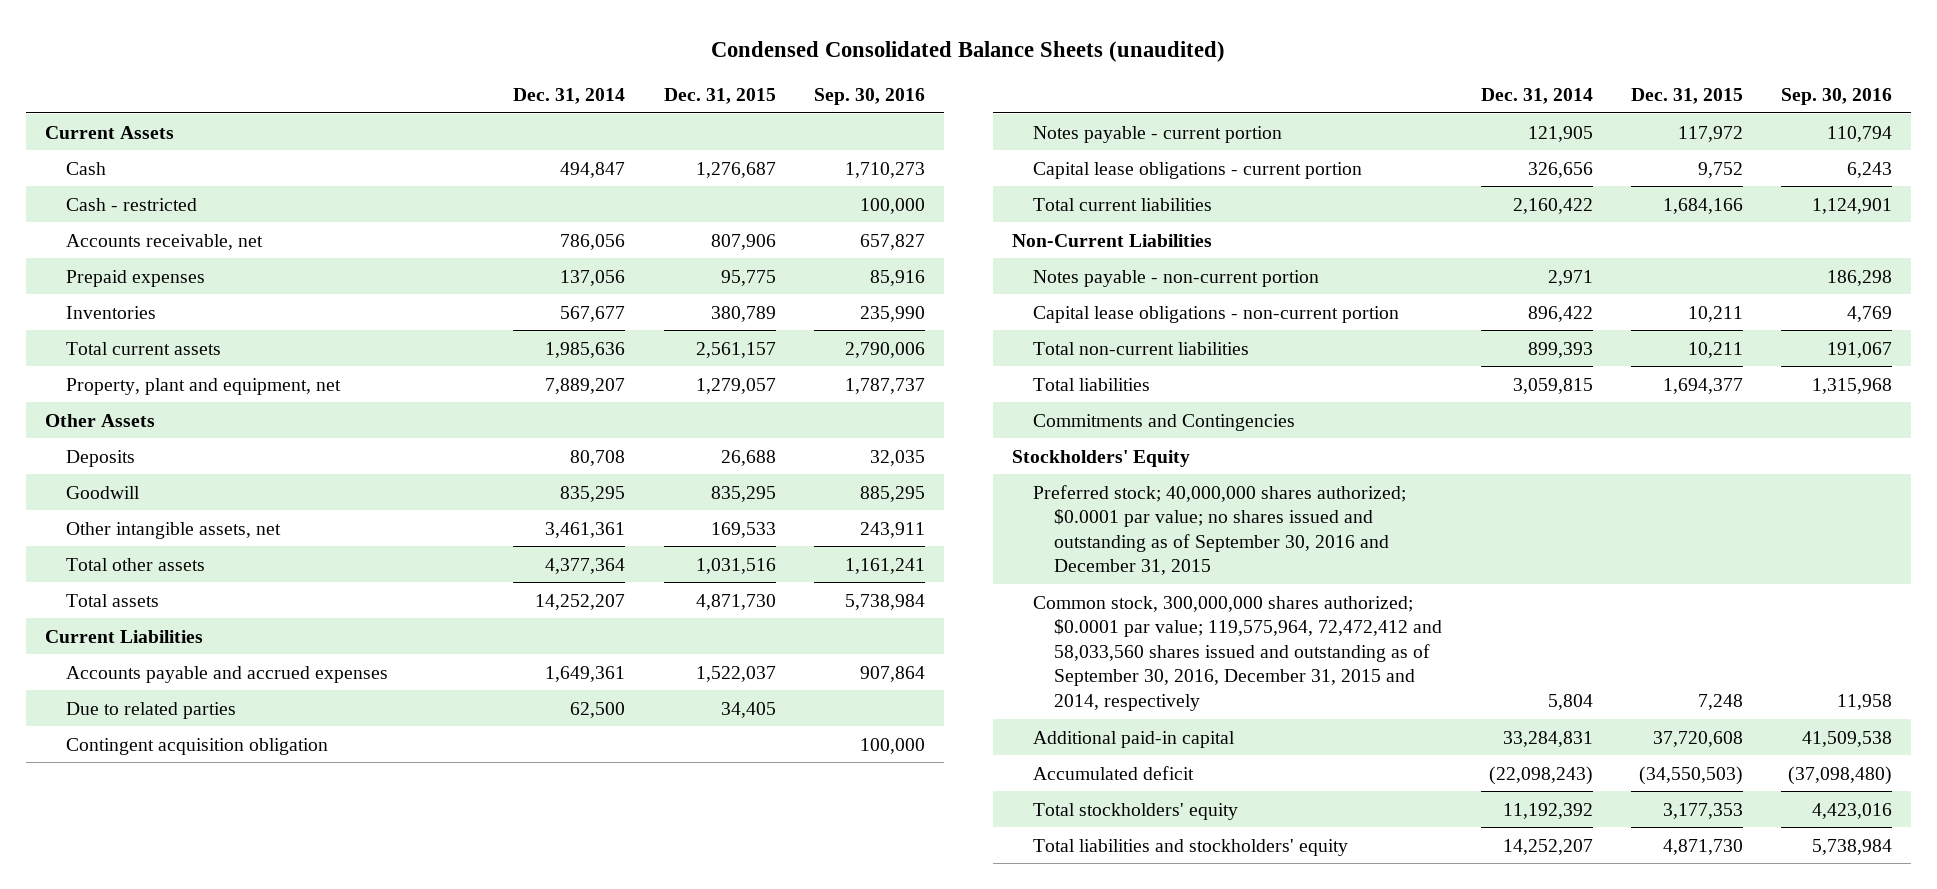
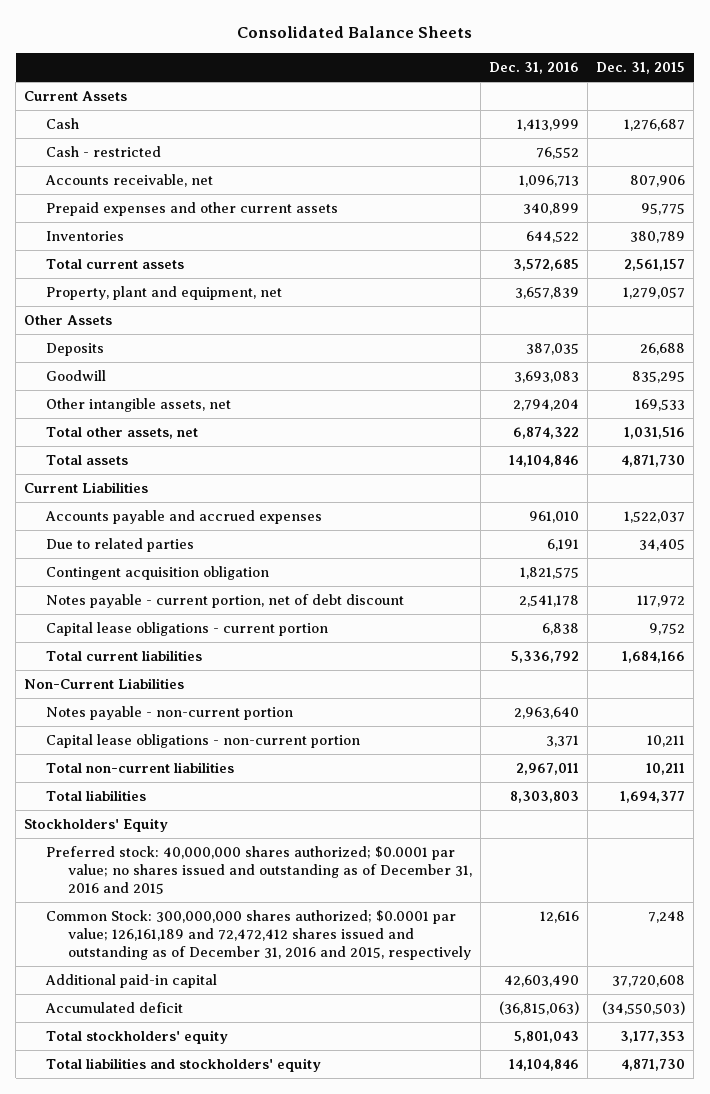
- Condensed Consolidated Balance Sheets (unaudited)
+ Consolidated Balance Sheets
- | Dec. 31, 2014 | Dec. 31, 2015 | Sep. 30, 2016
+ | Dec. 31, 2016 | Dec. 31, 2015
- Prepaid expenses | 137,056 | 95,775 | 85,916
+ Prepaid expenses and other current assets | 340,899 | 95,775
- Total other assets | 4,377,364 | 1,031,516 | 1,161,241
+ Total other assets, net | 6,874,322 | 1,031,516
- Notes payable - current portion | 121,905 | 117,972 | 110,794
+ Notes payable - current portion, net of debt discount | 2,541,178 | 117,972
- Commitments and Contingencies
- Preferred stock; 40,000,000 shares authorized; $0.0001 par value; no shares issued and outstanding as of September 30, 2016 and December 31, 2015
- Common stock, 300,000,000 shares authorized; $0.0001 par value; 119,575,964, 72,472,412 and 58,033,560 shares issued and outstanding as of September 30, 2016, December 31, 2015 and 2014, respectively | 5,804 | 7,248 | 11,958
+ Preferred stock: 40,000,000 shares authorized; $0.0001 par value; no shares issued and outstanding as of December 31, 2016 and 2015
+ Common Stock: 300,000,000 shares authorized; $0.0001 par value; 126,161,189 and 72,472,412 shares issued and outstanding as of December 31, 2016 and 2015, respectively | 12,616 | 7,248

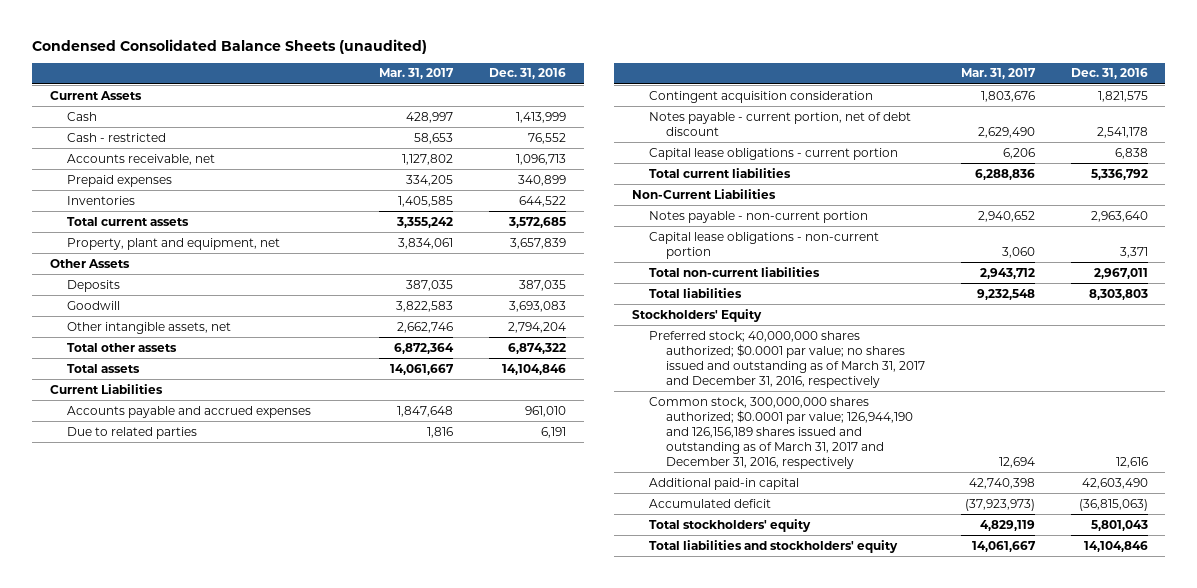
- Consolidated Balance Sheets
+ Condensed Consolidated Balance Sheets (unaudited)
- | Dec. 31, 2016 | Dec. 31, 2015
+ | Mar. 31, 2017 | Dec. 31, 2016
- Prepaid expenses and other current assets | 340,899 | 95,775
+ Prepaid expenses | 334,205 | 340,899
- Total other assets, net | 6,874,322 | 1,031,516
+ Total other assets | 6,872,364 | 6,874,322
- Contingent acquisition obligation | 1,821,575 |
+ Contingent acquisition consideration | 1,803,676 | 1,821,575
- Preferred stock: 40,000,000 shares authorized; $0.0001 par value; no shares issued and outstanding as of December 31, 2016 and 2015
- Common Stock: 300,000,000 shares authorized; $0.0001 par value; 126,161,189 and 72,472,412 shares issued and outstanding as of December 31, 2016 and 2015, respectively | 12,616 | 7,248
+ Preferred stock; 40,000,000 shares authorized; $0.0001 par value; no shares issued and outstanding as of March 31, 2017 and December 31, 2016, respectively
+ Common stock, 300,000,000 shares authorized; $0.0001 par value; 126,944,190 and 126,156,189 shares issued and outstanding as of March 31, 2017 and December 31, 2016, respectively | 12,694 | 12,616

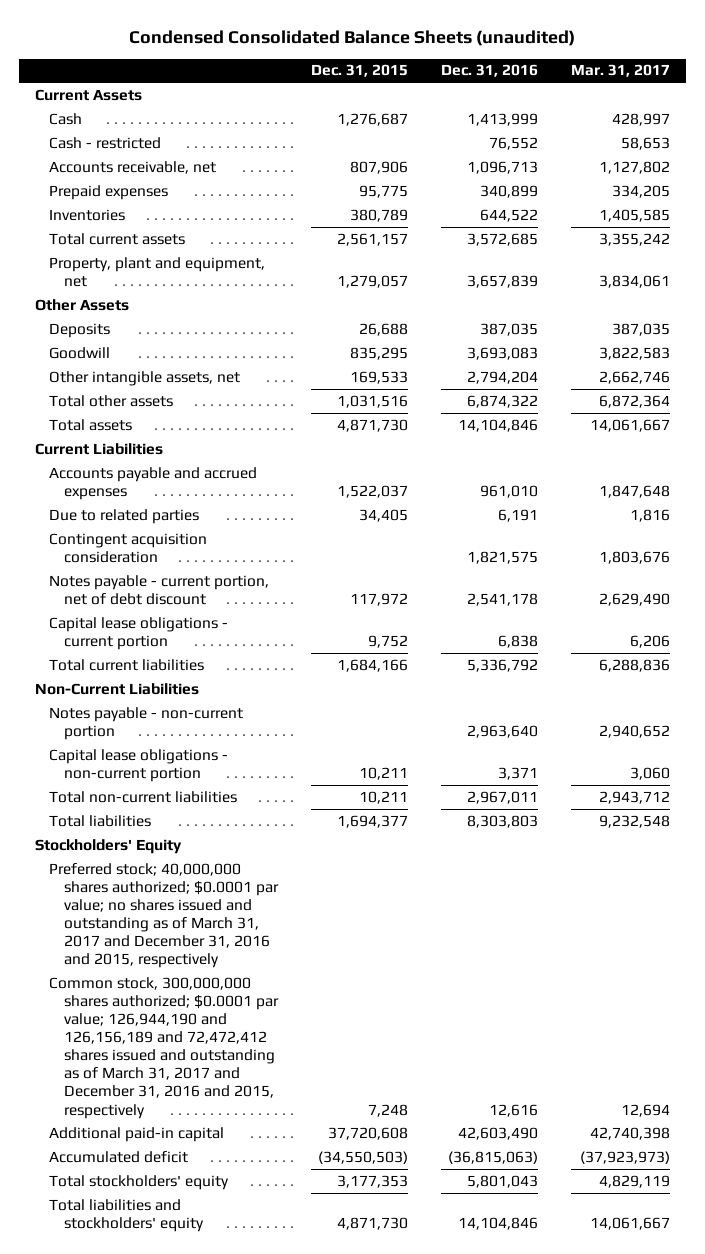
- | Mar. 31, 2017 | Dec. 31, 2016
+ | Dec. 31, 2015 | Dec. 31, 2016 | Mar. 31, 2017
- Preferred stock; 40,000,000 shares authorized; $0.0001 par value; no shares issued and outstanding as of March 31, 2017 and December 31, 2016, respectively
- Common stock, 300,000,000 shares authorized; $0.0001 par value; 126,944,190 and 126,156,189 shares issued and outstanding as of March 31, 2017 and December 31, 2016, respectively | 12,694 | 12,616
+ Preferred stock; 40,000,000 shares authorized; $0.0001 par value; no shares issued and outstanding as of March 31, 2017 and December 31, 2016 and 2015, respectively
+ Common stock, 300,000,000 shares authorized; $0.0001 par value; 126,944,190 and 126,156,189 and 72,472,412 shares issued and outstanding as of March 31, 2017 and December 31, 2016 and 2015, respectively | 7,248 | 12,616 | 12,694

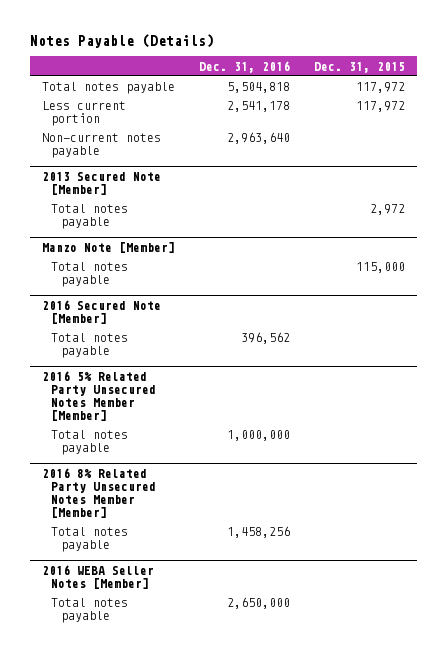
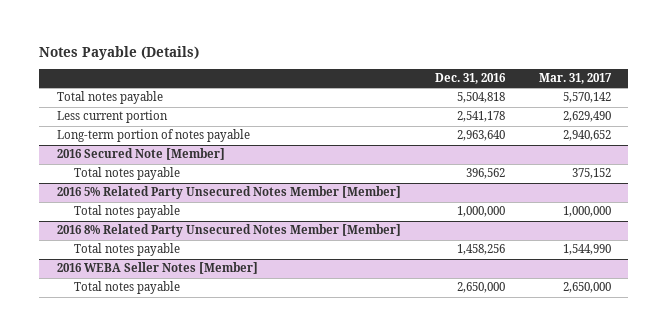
- | Dec. 31, 2016 | Dec. 31, 2015
+ | Dec. 31, 2016 | Mar. 31, 2017
- Non-current notes payable | 2,963,640 |
- 2013 Secured Note [Member]
- Total notes payable | | 2,972
- Manzo Note [Member]
- Total notes payable | | 115,000
+ Long-term portion of notes payable | 2,963,640 | 2,940,652

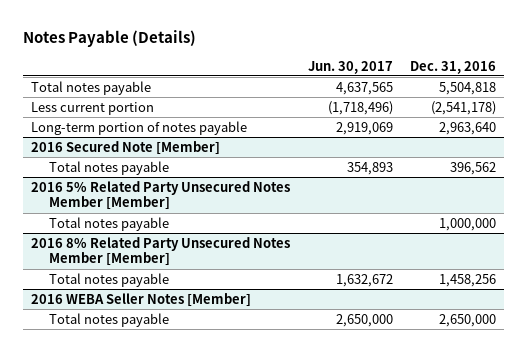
- | Dec. 31, 2016 | Mar. 31, 2017
+ | Jun. 30, 2017 | Dec. 31, 2016
- Less current portion | 2,541,178 | 2,629,490
+ Less current portion | (1,718,496) | (2,541,178)

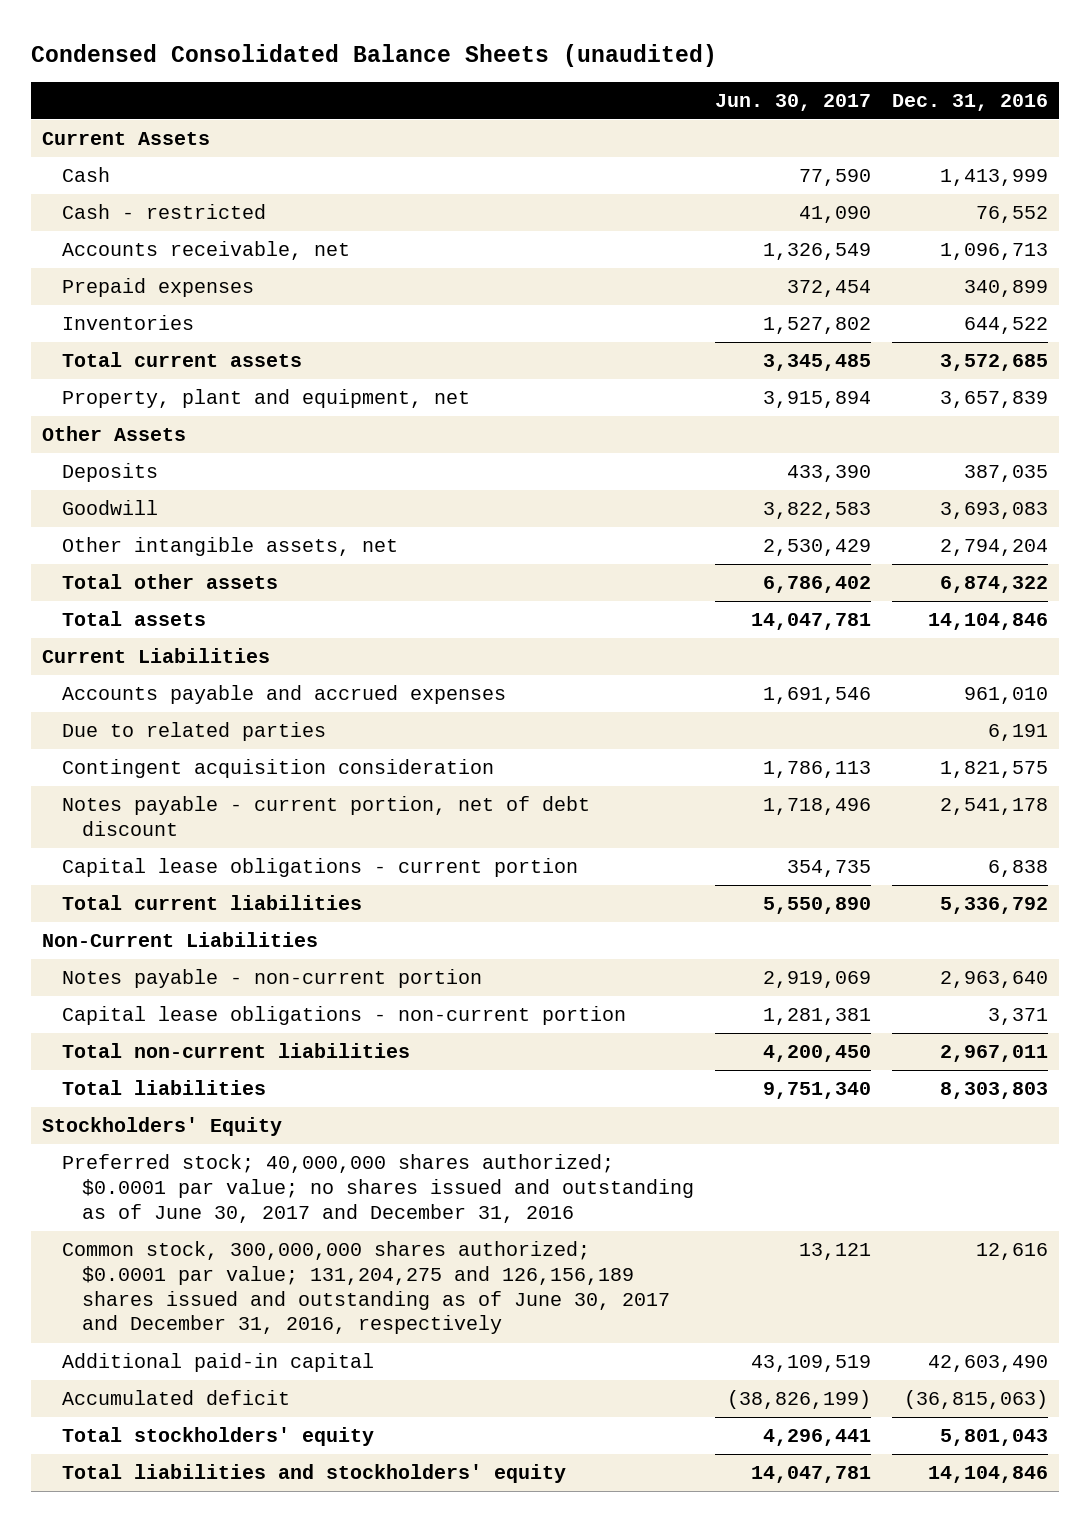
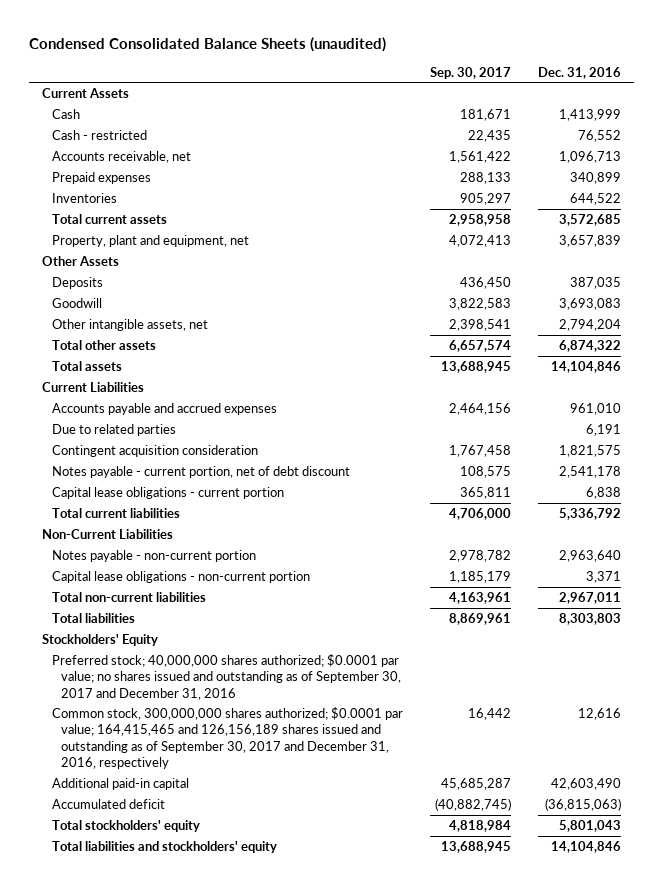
- | Jun. 30, 2017 | Dec. 31, 2016
+ | Sep. 30, 2017 | Dec. 31, 2016
- Preferred stock; 40,000,000 shares authorized; $0.0001 par value; no shares issued and outstanding as of June 30, 2017 and December 31, 2016
- Common stock, 300,000,000 shares authorized; $0.0001 par value; 131,204,275 and 126,156,189 shares issued and outstanding as of June 30, 2017 and December 31, 2016, respectively | 13,121 | 12,616
+ Preferred stock; 40,000,000 shares authorized; $0.0001 par value; no shares issued and outstanding as of September 30, 2017 and December 31, 2016
+ Common stock, 300,000,000 shares authorized; $0.0001 par value; 164,415,465 and 126,156,189 shares issued and outstanding as of September 30, 2017 and December 31, 2016, respectively | 16,442 | 12,616

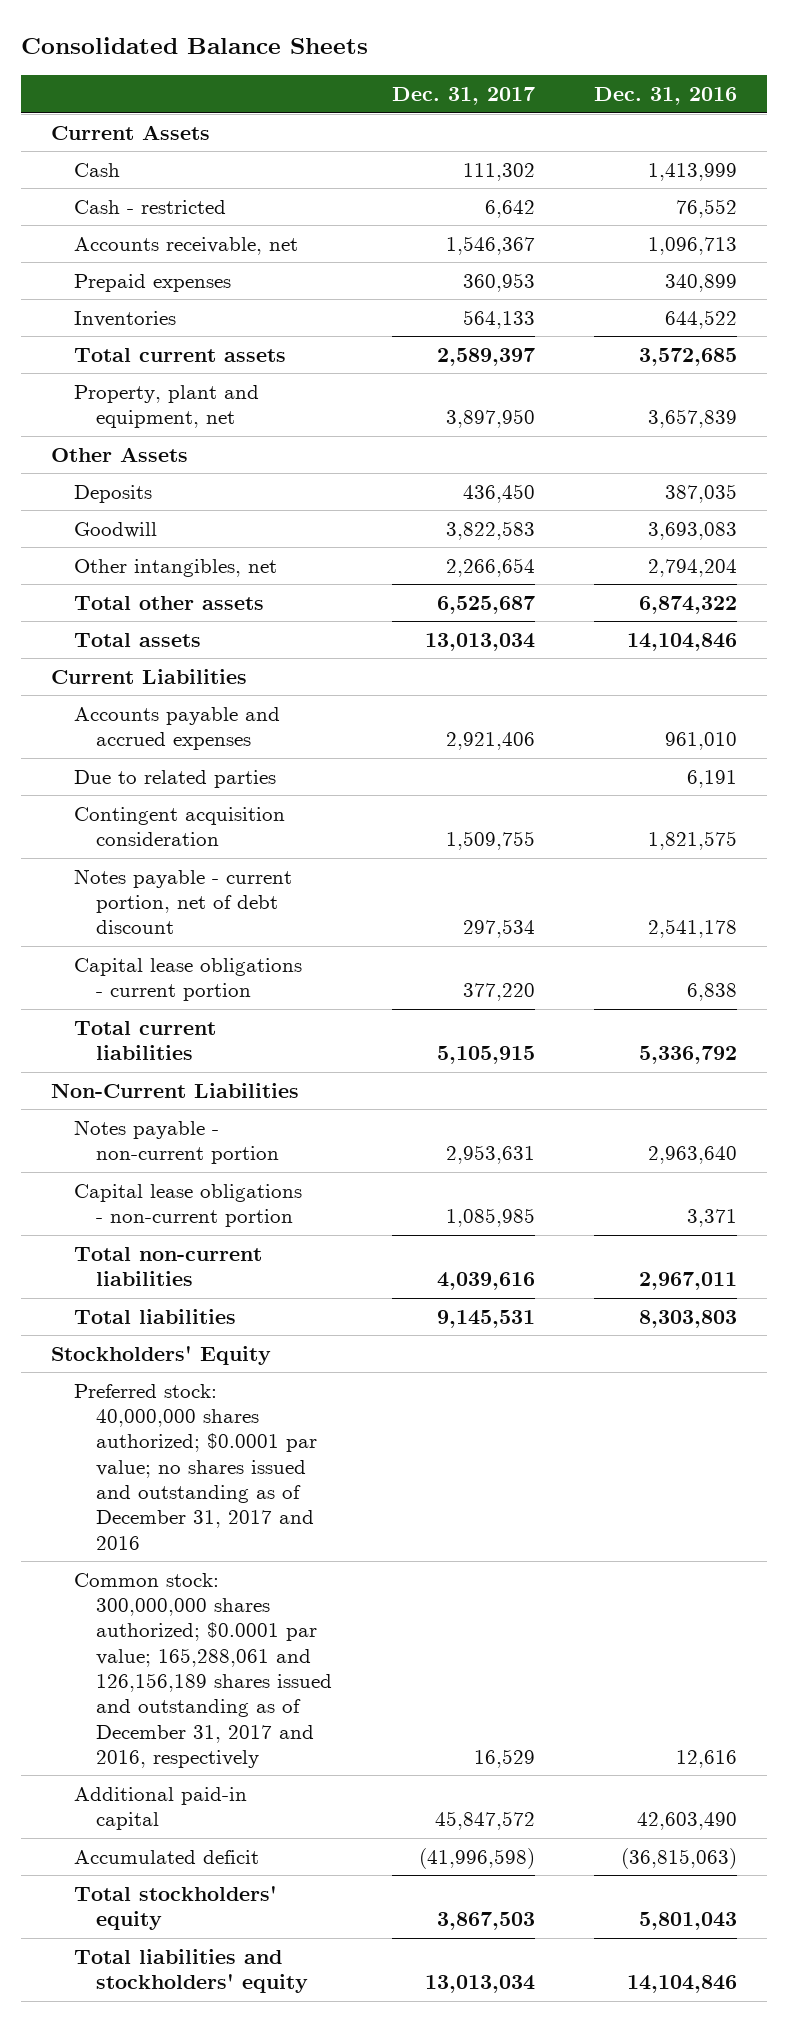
- Condensed Consolidated Balance Sheets (unaudited)
+ Consolidated Balance Sheets
- | Sep. 30, 2017 | Dec. 31, 2016
+ | Dec. 31, 2017 | Dec. 31, 2016
- Other intangible assets, net | 2,398,541 | 2,794,204
+ Other intangibles, net | 2,266,654 | 2,794,204
- Preferred stock; 40,000,000 shares authorized; $0.0001 par value; no shares issued and outstanding as of September 30, 2017 and December 31, 2016
- Common stock, 300,000,000 shares authorized; $0.0001 par value; 164,415,465 and 126,156,189 shares issued and outstanding as of September 30, 2017 and December 31, 2016, respectively | 16,442 | 12,616
+ Preferred stock: 40,000,000 shares authorized; $0.0001 par value; no shares issued and outstanding as of December 31, 2017 and 2016
+ Common stock: 300,000,000 shares authorized; $0.0001 par value; 165,288,061 and 126,156,189 shares issued and outstanding as of December 31, 2017 and 2016, respectively | 16,529 | 12,616

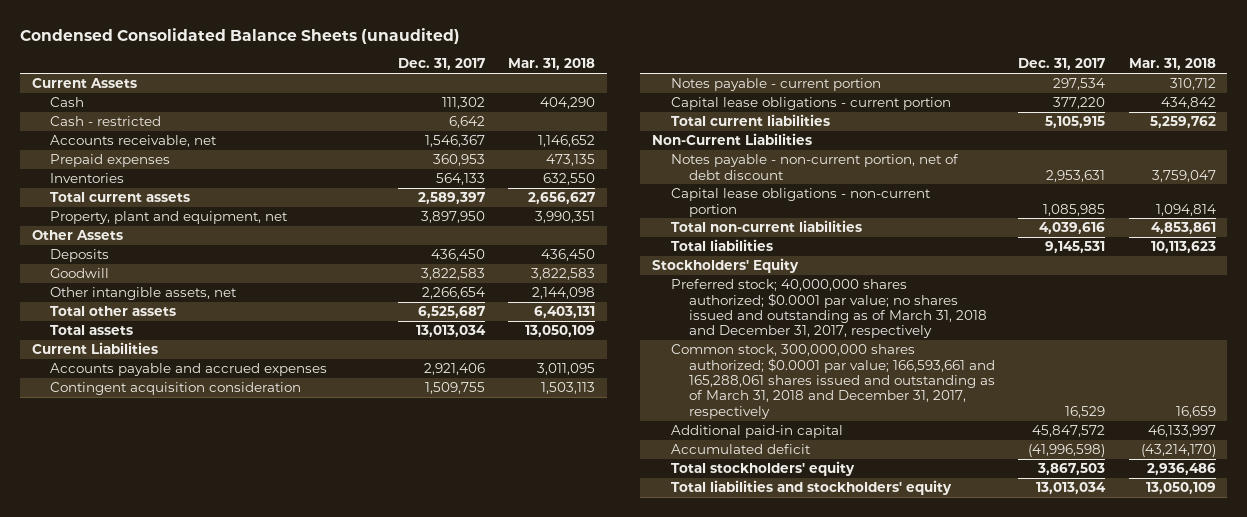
- Consolidated Balance Sheets
+ Condensed Consolidated Balance Sheets (unaudited)
- | Dec. 31, 2017 | Dec. 31, 2016
+ | Dec. 31, 2017 | Mar. 31, 2018
- Other intangibles, net | 2,266,654 | 2,794,204
+ Other intangible assets, net | 2,266,654 | 2,144,098
- Due to related parties | | 6,191
- Notes payable - current portion, net of debt discount | 297,534 | 2,541,178
+ Notes payable - current portion | 297,534 | 310,712
- Notes payable - non-current portion | 2,953,631 | 2,963,640
+ Notes payable - non-current portion, net of debt discount | 2,953,631 | 3,759,047
- Preferred stock: 40,000,000 shares authorized; $0.0001 par value; no shares issued and outstanding as of December 31, 2017 and 2016
- Common stock: 300,000,000 shares authorized; $0.0001 par value; 165,288,061 and 126,156,189 shares issued and outstanding as of December 31, 2017 and 2016, respectively | 16,529 | 12,616
+ Preferred stock; 40,000,000 shares authorized; $0.0001 par value; no shares issued and outstanding as of March 31, 2018 and December 31, 2017, respectively
+ Common stock, 300,000,000 shares authorized; $0.0001 par value; 166,593,661 and 165,288,061 shares issued and outstanding as of March 31, 2018 and December 31, 2017, respectively | 16,529 | 16,659

